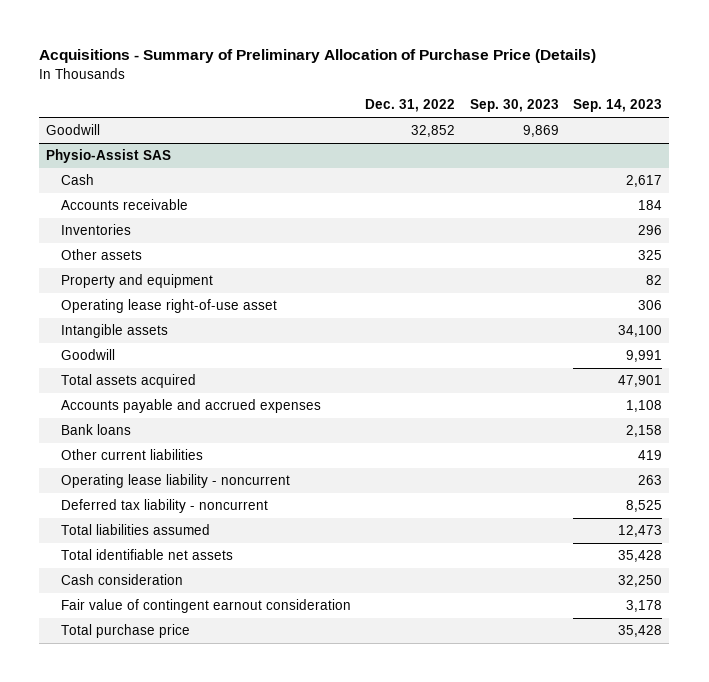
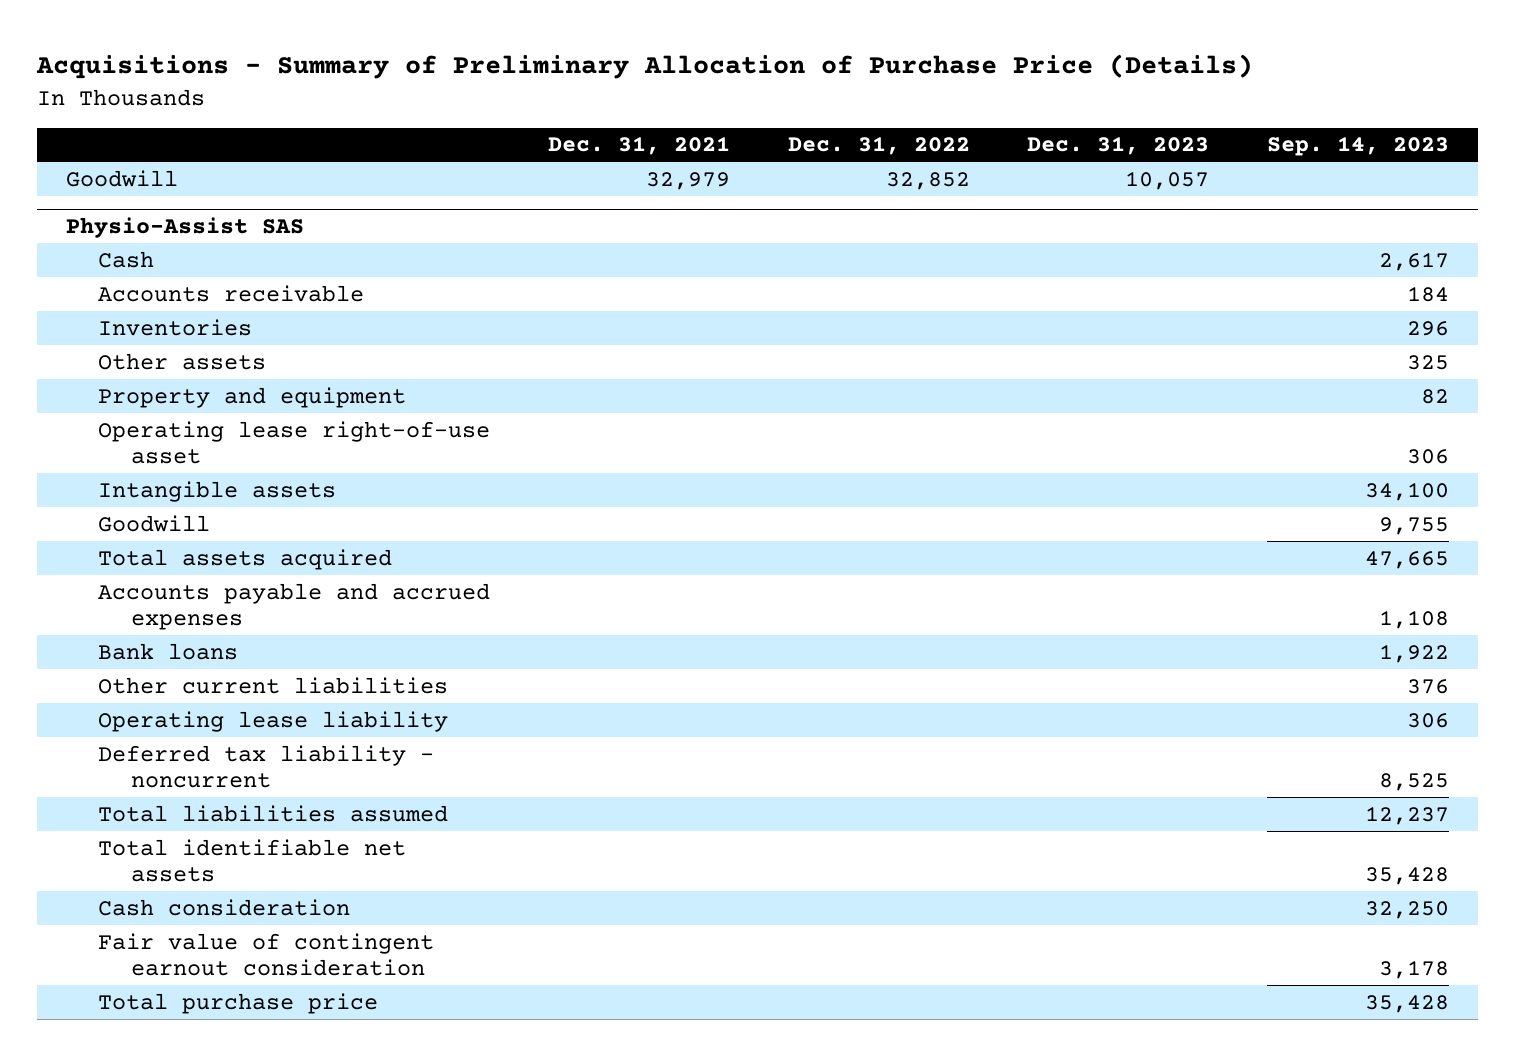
- | Dec. 31, 2022 | Sep. 30, 2023 | Sep. 14, 2023
+ | Dec. 31, 2021 | Dec. 31, 2022 | Dec. 31, 2023 | Sep. 14, 2023
@ Physio-Assist SAS
- Goodwill | | | 9,991
- Total assets acquired | | | 47,901
+ Goodwill | | | | 9,755
+ Total assets acquired | | | | 47,665
- Bank loans | | | 2,158
- Other current liabilities | | | 419
- Operating lease liability - noncurrent | | | 263
+ Bank loans | | | | 1,922
+ Other current liabilities | | | | 376
+ Operating lease liability | | | | 306
- Total liabilities assumed | | | 12,473
+ Total liabilities assumed | | | | 12,237

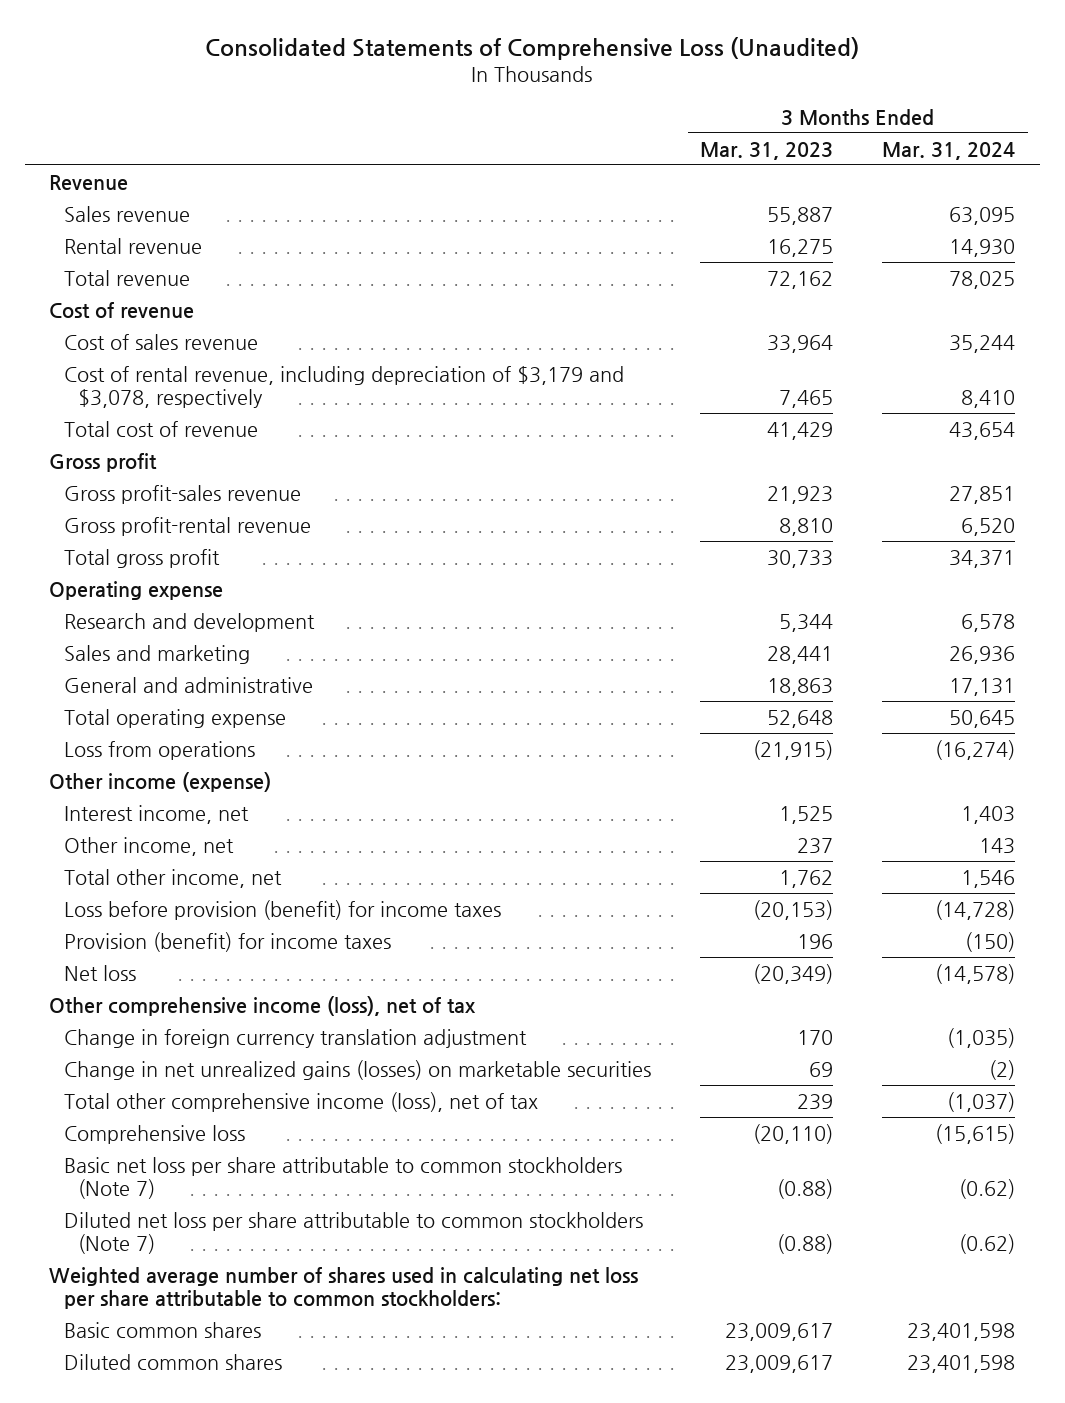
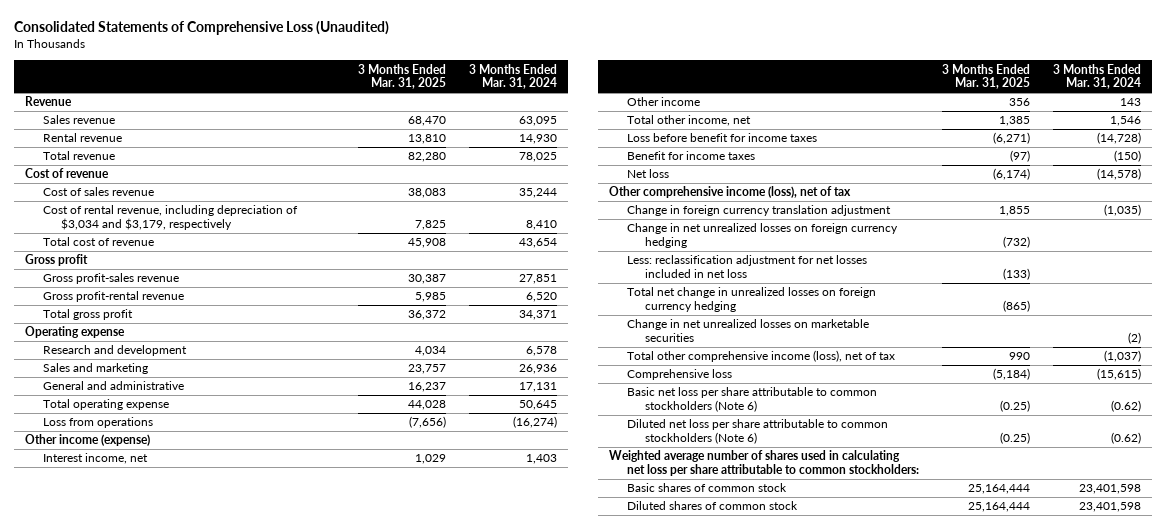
- | 3 Months Ended Mar. 31, 2023 | 3 Months Ended Mar. 31, 2024
+ | 3 Months Ended Mar. 31, 2025 | 3 Months Ended Mar. 31, 2024
- Cost of rental revenue, including depreciation of $3,179 and $3,078, respectively | 7,465 | 8,410
+ Cost of rental revenue, including depreciation of $3,034 and $3,179, respectively | 7,825 | 8,410
- Other income, net | 237 | 143
+ Other income | 356 | 143
- Loss before provision (benefit) for income taxes | (20,153) | (14,728)
- Provision (benefit) for income taxes | 196 | (150)
+ Loss before benefit for income taxes | (6,271) | (14,728)
+ Benefit for income taxes | (97) | (150)
- Change in net unrealized gains (losses) on marketable securities | 69 | (2)
+ Change in net unrealized losses on foreign currency hedging | (732) |
+ Less: reclassification adjustment for net losses included in net loss | (133) |
+ Total net change in unrealized losses on foreign currency hedging | (865) |
+ Change in net unrealized losses on marketable securities | | (2)
- Basic net loss per share attributable to common stockholders (Note 7) | (0.88) | (0.62)
- Diluted net loss per share attributable to common stockholders (Note 7) | (0.88) | (0.62)
+ Basic net loss per share attributable to common stockholders (Note 6) | (0.25) | (0.62)
+ Diluted net loss per share attributable to common stockholders (Note 6) | (0.25) | (0.62)
- Basic common shares | 23,009,617 | 23,401,598
- Diluted common shares | 23,009,617 | 23,401,598
+ Basic shares of common stock | 25,164,444 | 23,401,598
+ Diluted shares of common stock | 25,164,444 | 23,401,598

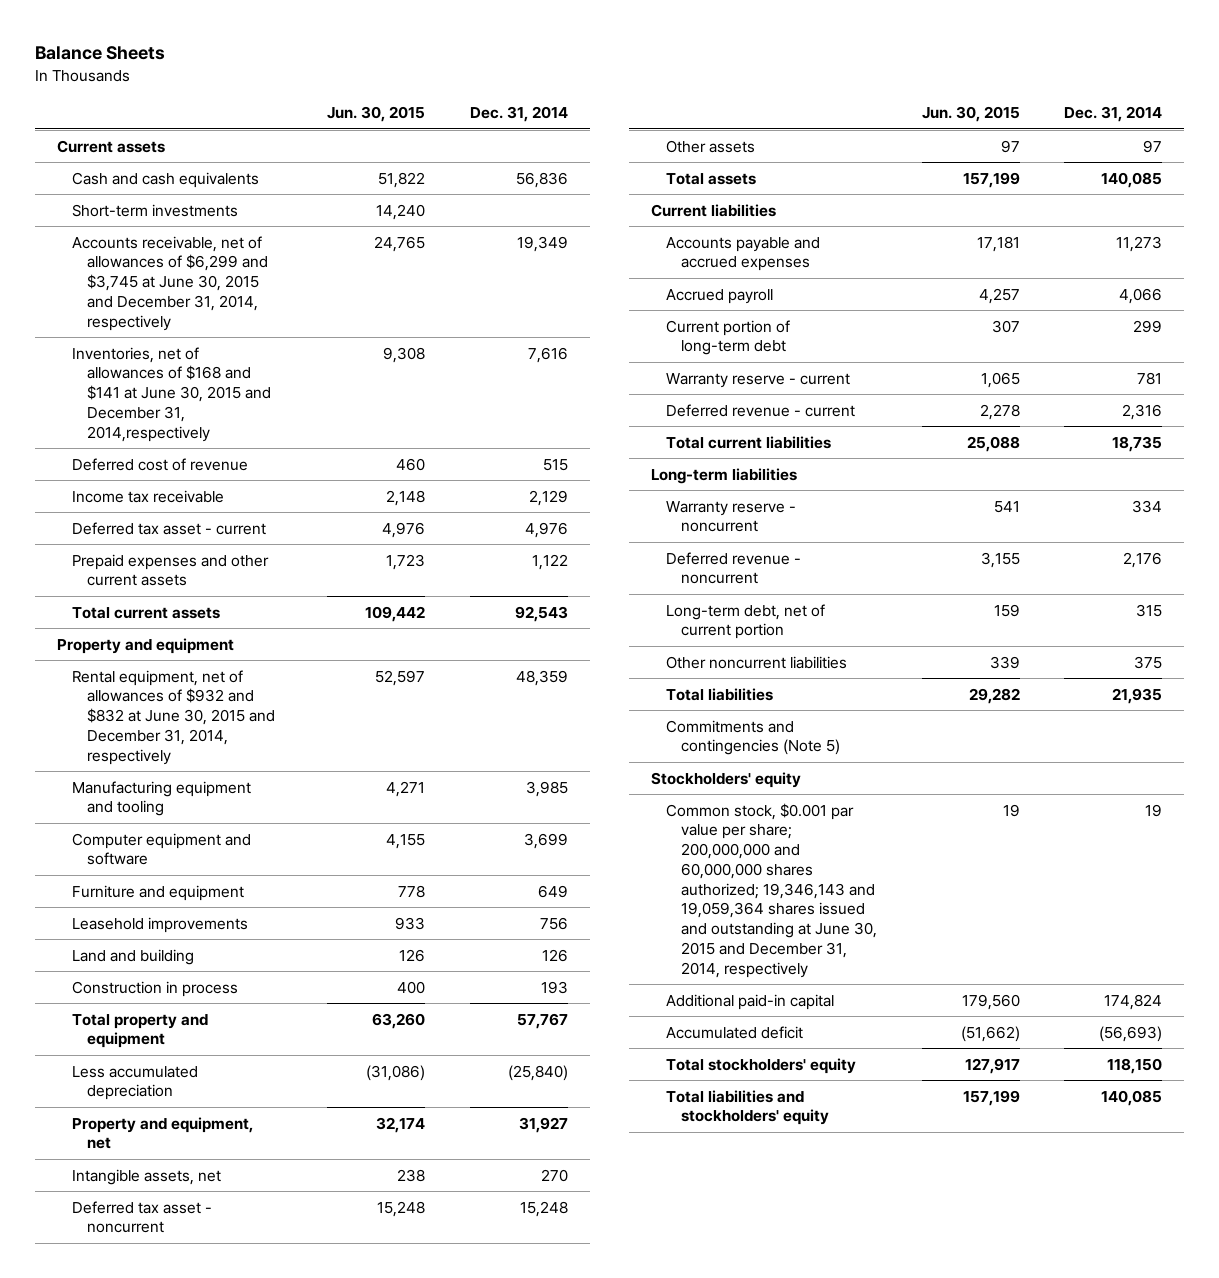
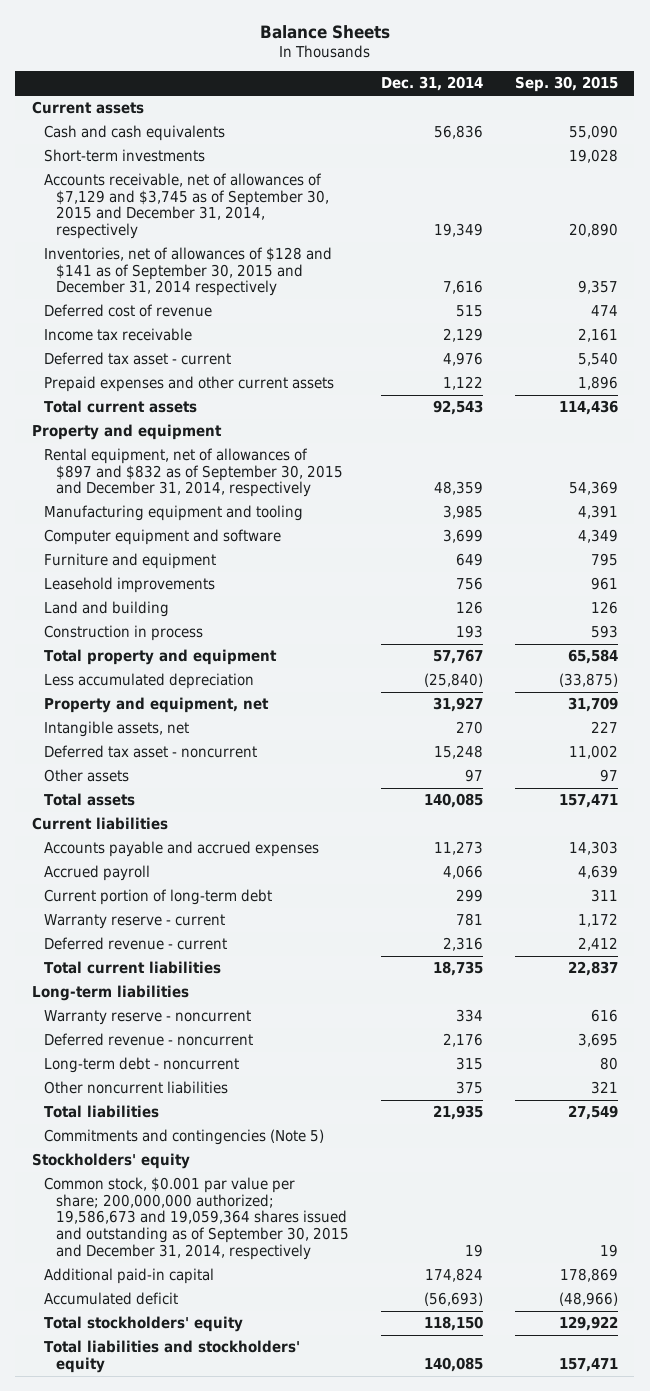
- | Jun. 30, 2015 | Dec. 31, 2014
+ | Dec. 31, 2014 | Sep. 30, 2015
- Accounts receivable, net of allowances of $6,299 and $3,745 at June 30, 2015 and December 31, 2014, respectively | 24,765 | 19,349
- Inventories, net of allowances of $168 and $141 at June 30, 2015 and December 31, 2014,respectively | 9,308 | 7,616
+ Accounts receivable, net of allowances of $7,129 and $3,745 as of September 30, 2015 and December 31, 2014, respectively | 19,349 | 20,890
+ Inventories, net of allowances of $128 and $141 as of September 30, 2015 and December 31, 2014 respectively | 7,616 | 9,357
- Rental equipment, net of allowances of $932 and $832 at June 30, 2015 and December 31, 2014, respectively | 52,597 | 48,359
+ Rental equipment, net of allowances of $897 and $832 as of September 30, 2015 and December 31, 2014, respectively | 48,359 | 54,369
- Long-term debt, net of current portion | 159 | 315
+ Long-term debt - noncurrent | 315 | 80
- Common stock, $0.001 par value per share; 200,000,000 and 60,000,000 shares authorized; 19,346,143 and 19,059,364 shares issued and outstanding at June 30, 2015 and December 31, 2014, respectively | 19 | 19
+ Common stock, $0.001 par value per share; 200,000,000 authorized; 19,586,673 and 19,059,364 shares issued and outstanding as of September 30, 2015 and December 31, 2014, respectively | 19 | 19

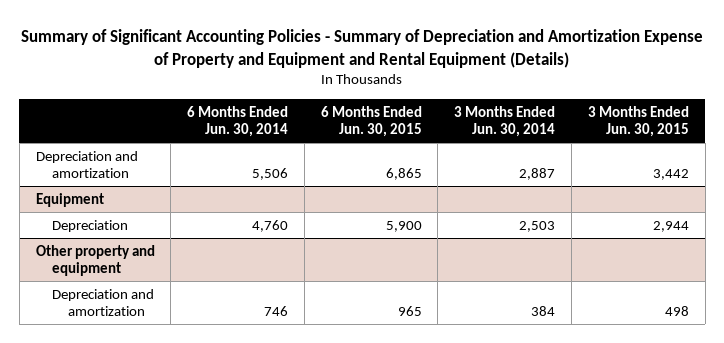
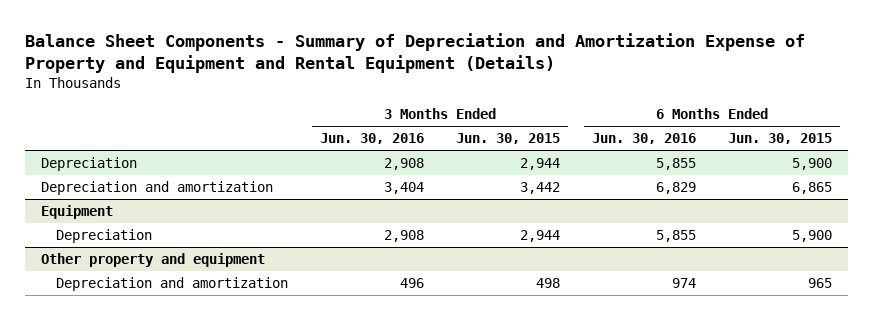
- Summary of Significant Accounting Policies - Summary of Depreciation and Amortization Expense of Property and Equipment and Rental Equipment (Details)
+ Balance Sheet Components - Summary of Depreciation and Amortization Expense of Property and Equipment and Rental Equipment (Details)
- | 6 Months Ended Jun. 30, 2014 | 6 Months Ended Jun. 30, 2015 | 3 Months Ended Jun. 30, 2014 | 3 Months Ended Jun. 30, 2015
+ | 3 Months Ended Jun. 30, 2016 | 3 Months Ended Jun. 30, 2015 | 6 Months Ended Jun. 30, 2016 | 6 Months Ended Jun. 30, 2015
+ Depreciation | 2,908 | 2,944 | 5,855 | 5,900

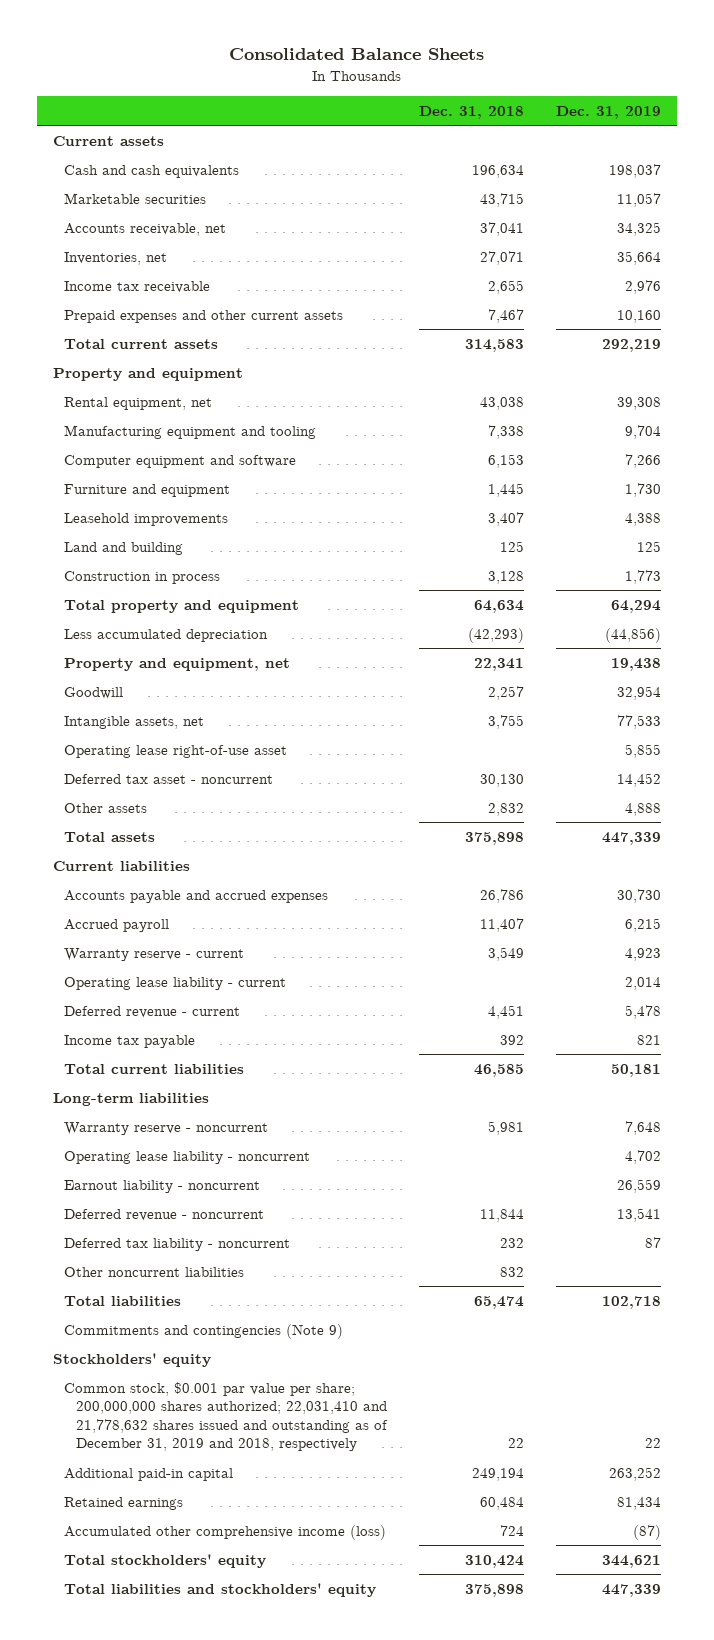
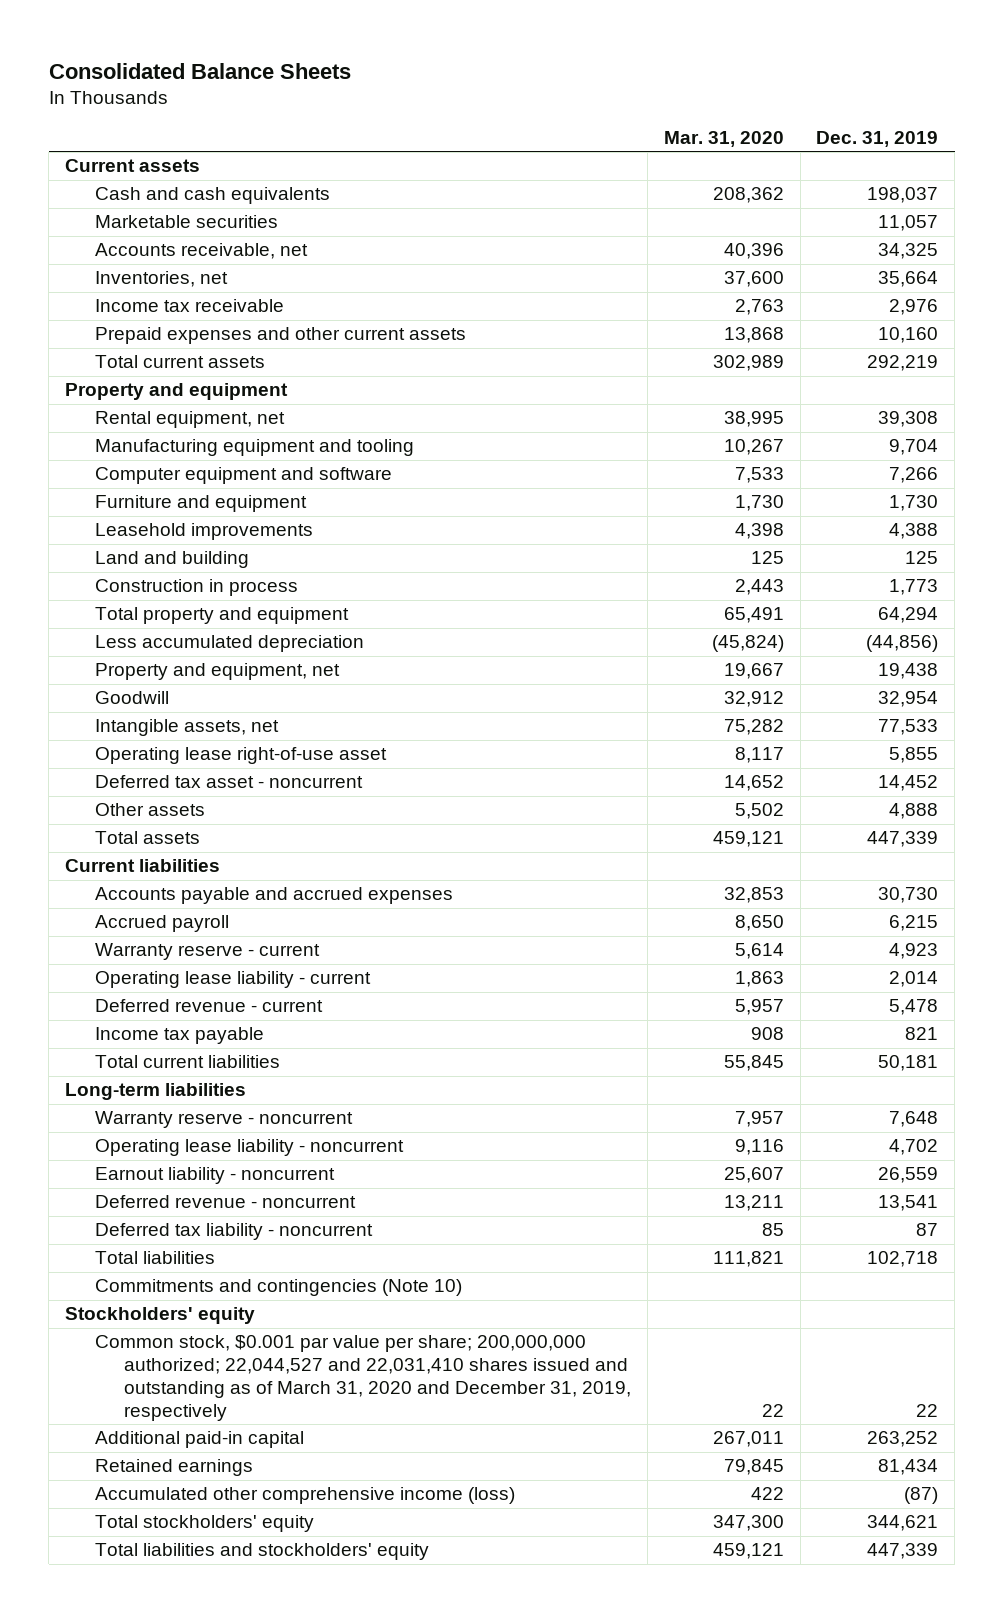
- | Dec. 31, 2018 | Dec. 31, 2019
+ | Mar. 31, 2020 | Dec. 31, 2019
- Other noncurrent liabilities | 832 |
- Commitments and contingencies (Note 9)
+ Commitments and contingencies (Note 10)
- Common stock, $0.001 par value per share; 200,000,000 shares authorized; 22,031,410 and 21,778,632 shares issued and outstanding as of December 31, 2019 and 2018, respectively | 22 | 22
+ Common stock, $0.001 par value per share; 200,000,000 authorized; 22,044,527 and 22,031,410 shares issued and outstanding as of March 31, 2020 and December 31, 2019, respectively | 22 | 22

